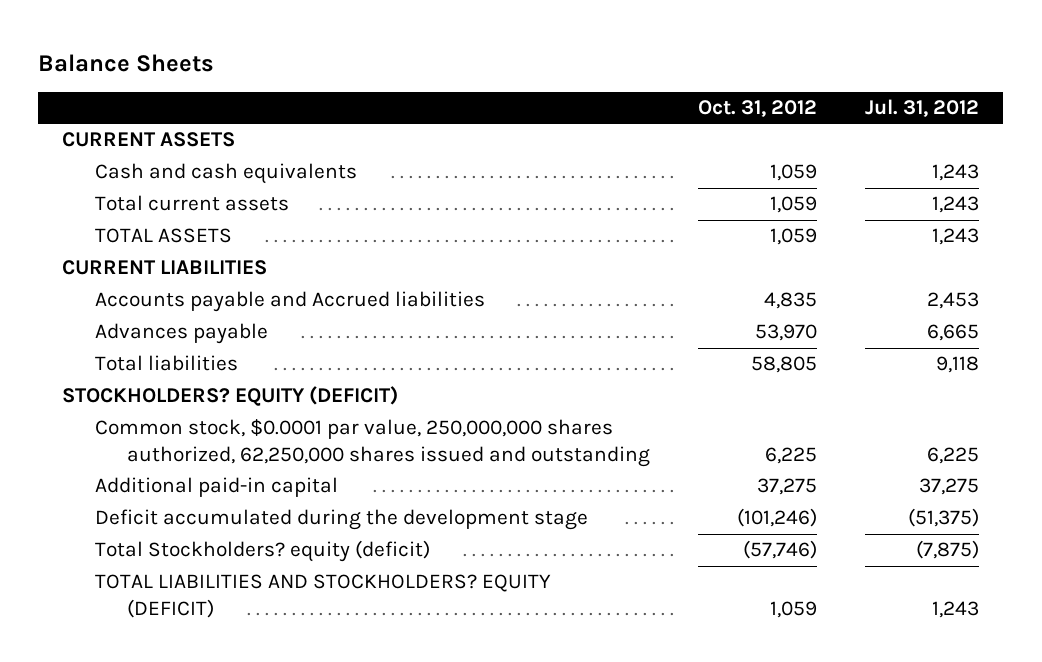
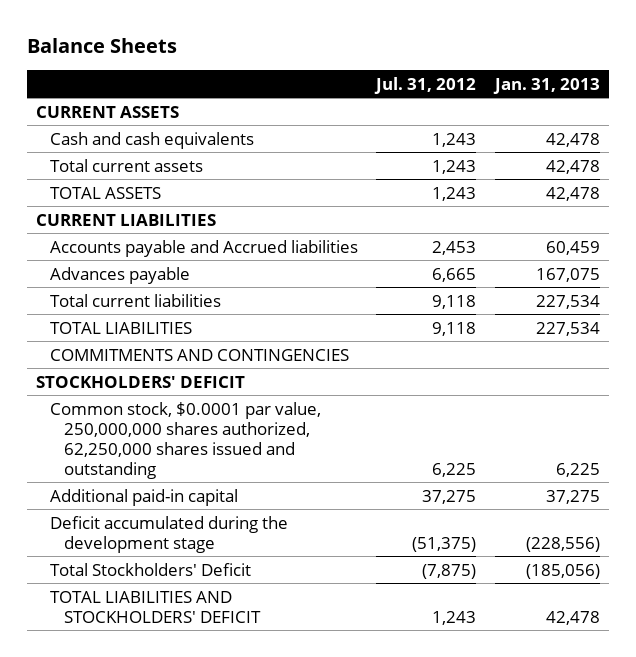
- | Oct. 31, 2012 | Jul. 31, 2012
+ | Jul. 31, 2012 | Jan. 31, 2013
- Total liabilities | 58,805 | 9,118
- STOCKHOLDERS? EQUITY (DEFICIT)
+ Total current liabilities | 9,118 | 227,534
+ TOTAL LIABILITIES | 9,118 | 227,534
+ COMMITMENTS AND CONTINGENCIES
+ STOCKHOLDERS' DEFICIT
- Total Stockholders? equity (deficit) | (57,746) | (7,875)
- TOTAL LIABILITIES AND STOCKHOLDERS? EQUITY (DEFICIT) | 1,059 | 1,243
+ Total Stockholders' Deficit | (7,875) | (185,056)
+ TOTAL LIABILITIES AND STOCKHOLDERS' DEFICIT | 1,243 | 42,478

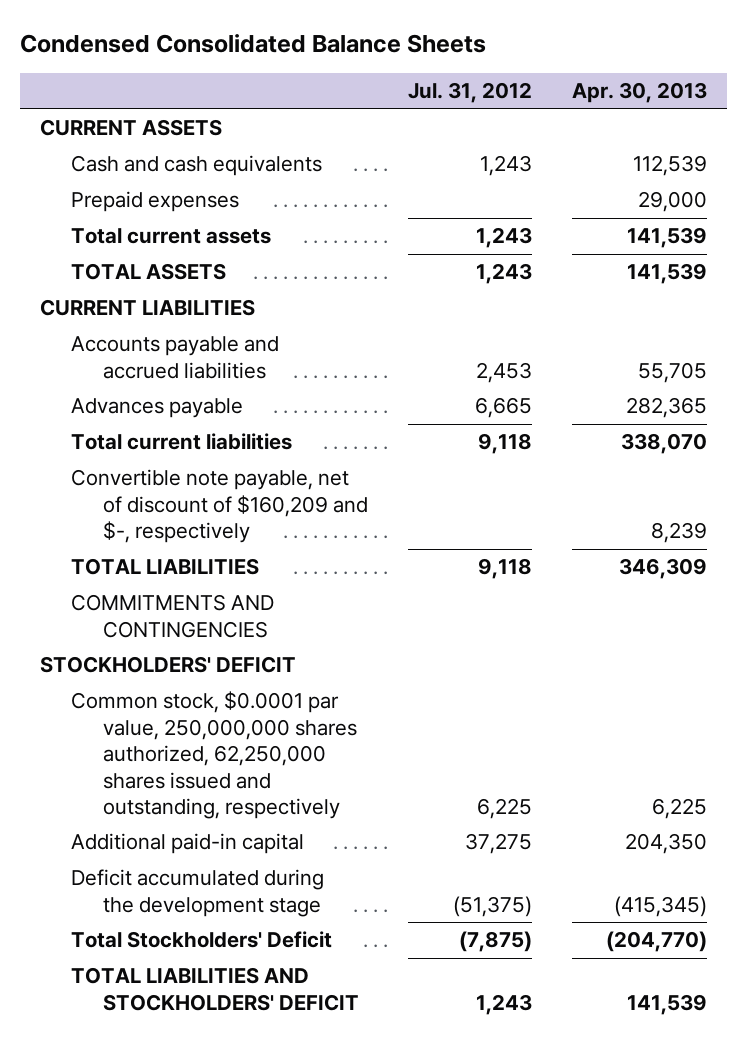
- Balance Sheets
+ Condensed Consolidated Balance Sheets
- | Jul. 31, 2012 | Jan. 31, 2013
+ | Jul. 31, 2012 | Apr. 30, 2013
+ Prepaid expenses | | 29,000
- Accounts payable and Accrued liabilities | 2,453 | 60,459
+ Accounts payable and accrued liabilities | 2,453 | 55,705
+ Convertible note payable, net of discount of $160,209 and $-, respectively | | 8,239
- Common stock, $0.0001 par value, 250,000,000 shares authorized, 62,250,000 shares issued and outstanding | 6,225 | 6,225
+ Common stock, $0.0001 par value, 250,000,000 shares authorized, 62,250,000 shares issued and outstanding, respectively | 6,225 | 6,225

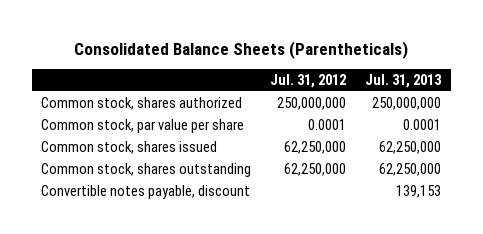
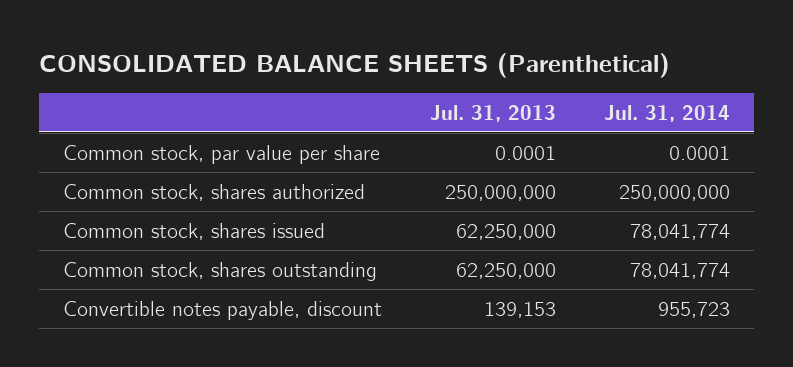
- Consolidated Balance Sheets (Parentheticals)
+ CONSOLIDATED BALANCE SHEETS (Parenthetical)
- | Jul. 31, 2012 | Jul. 31, 2013
+ | Jul. 31, 2013 | Jul. 31, 2014
moved down: Common stock, shares authorized | 250,000,000 | 250,000,000

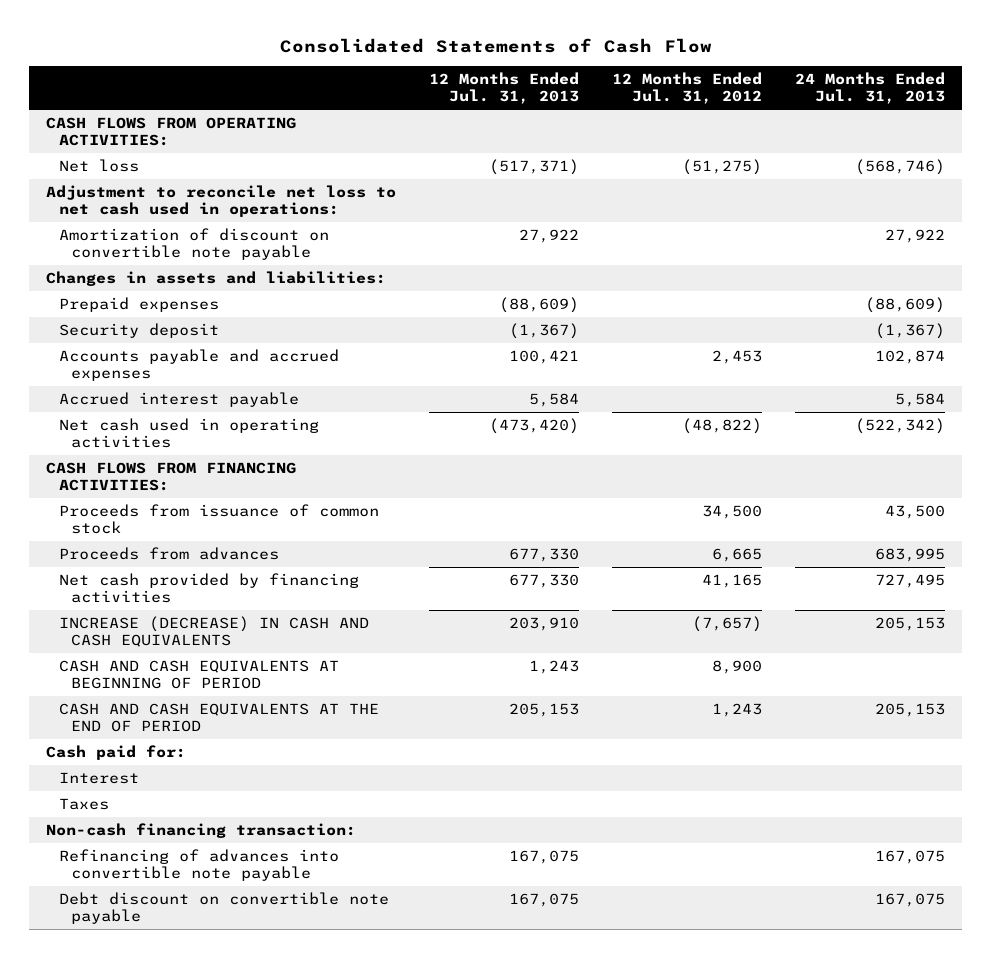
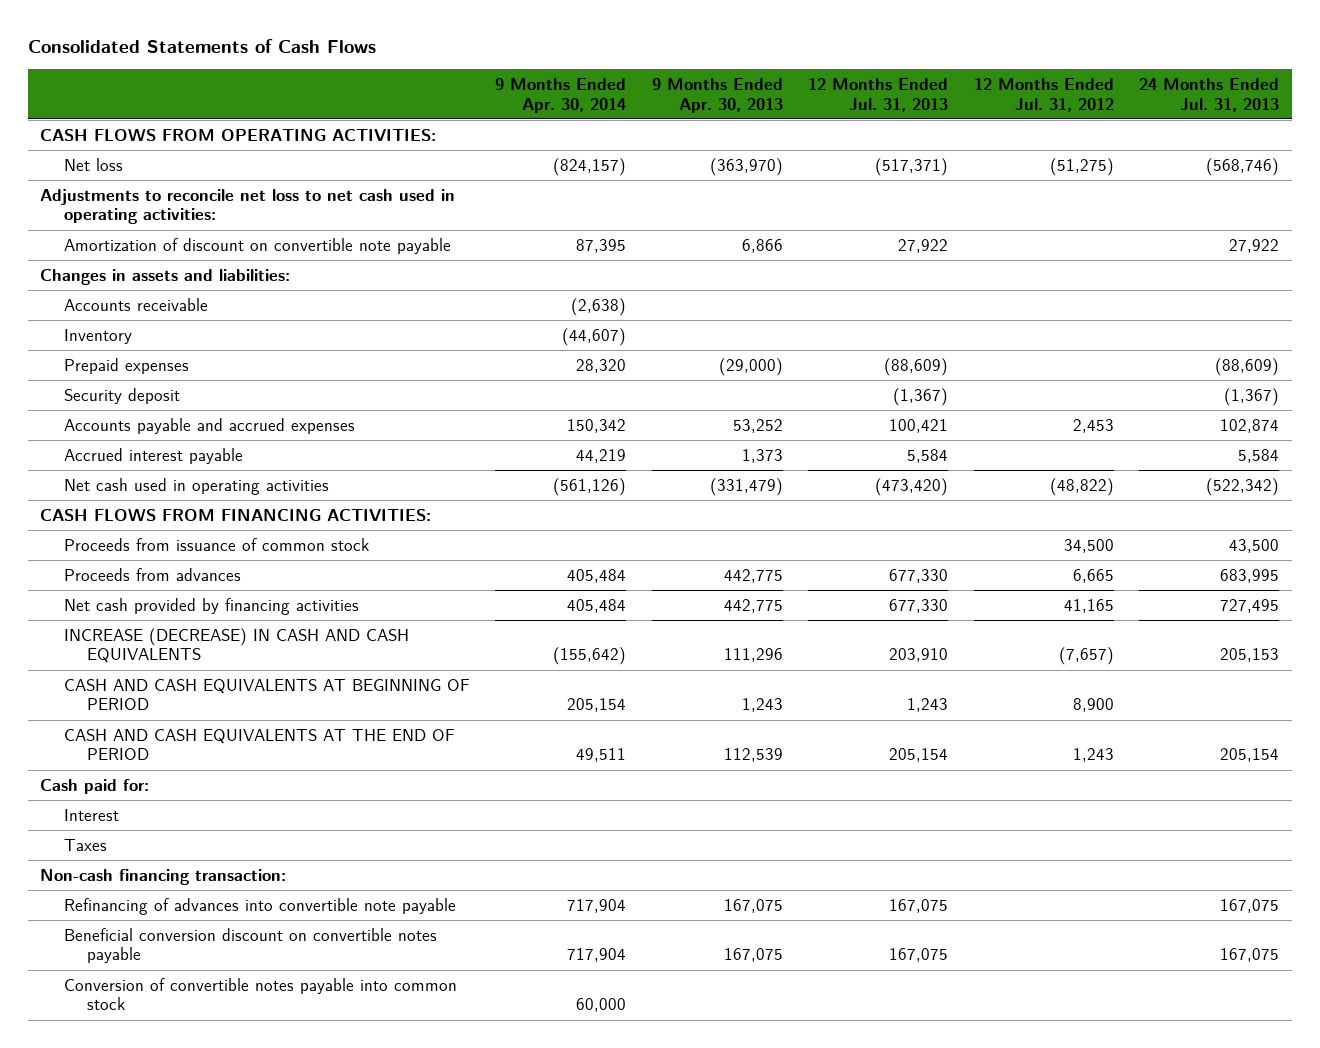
- Consolidated Statements of Cash Flow
+ Consolidated Statements of Cash Flows
- | 12 Months Ended Jul. 31, 2013 | 12 Months Ended Jul. 31, 2012 | 24 Months Ended Jul. 31, 2013
+ | 9 Months Ended Apr. 30, 2014 | 9 Months Ended Apr. 30, 2013 | 12 Months Ended Jul. 31, 2013 | 12 Months Ended Jul. 31, 2012 | 24 Months Ended Jul. 31, 2013
- Adjustment to reconcile net loss to net cash used in operations:
+ Adjustments to reconcile net loss to net cash used in operating activities:
+ Accounts receivable | (2,638) | | | |
+ Inventory | (44,607) | | | |
- CASH AND CASH EQUIVALENTS AT THE END OF PERIOD | 205,153 | 1,243 | 205,153
+ CASH AND CASH EQUIVALENTS AT THE END OF PERIOD | 49,511 | 112,539 | 205,154 | 1,243 | 205,154
- Debt discount on convertible note payable | 167,075 | | 167,075
+ Beneficial conversion discount on convertible notes payable | 717,904 | 167,075 | 167,075 | | 167,075
+ Conversion of convertible notes payable into common stock | 60,000 | | | |

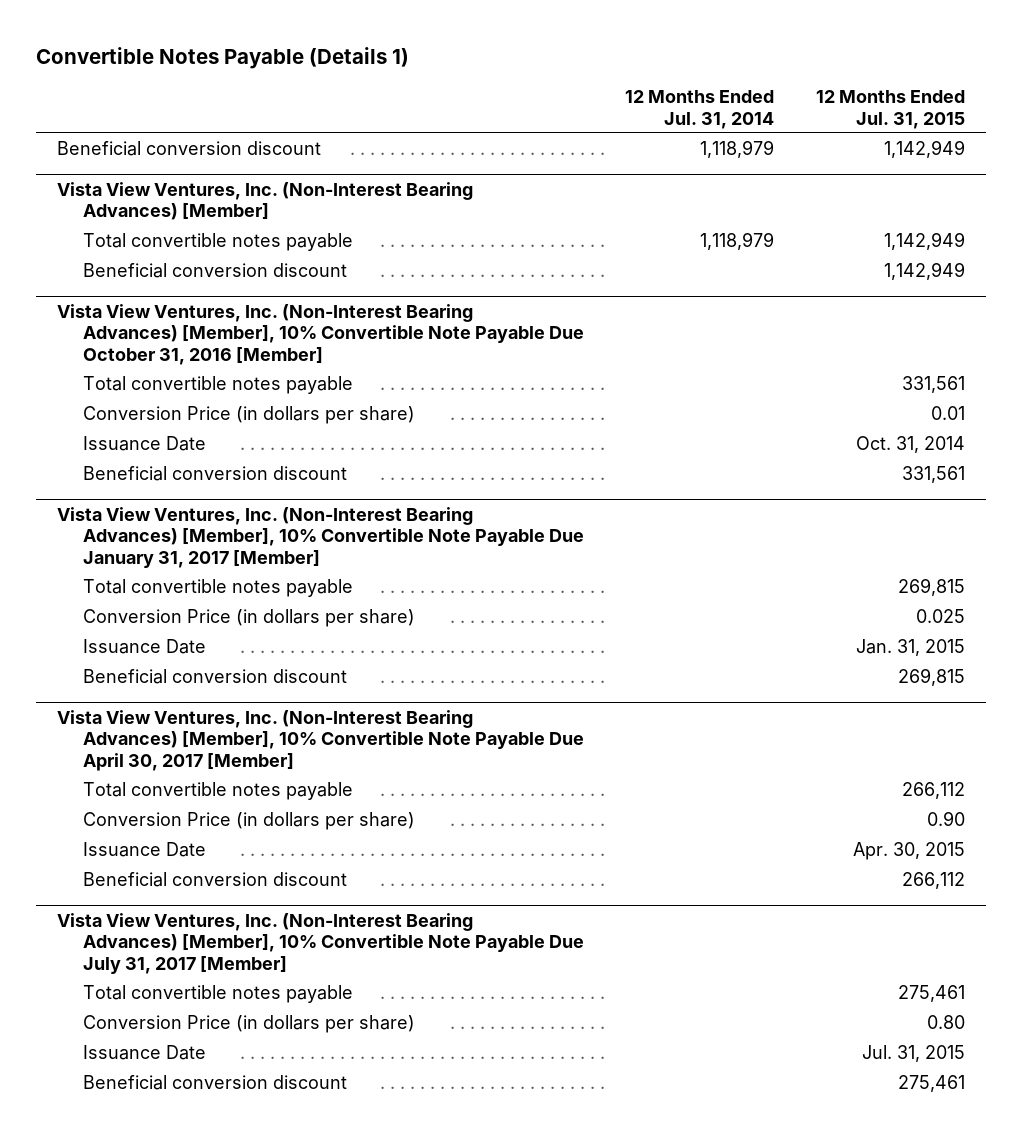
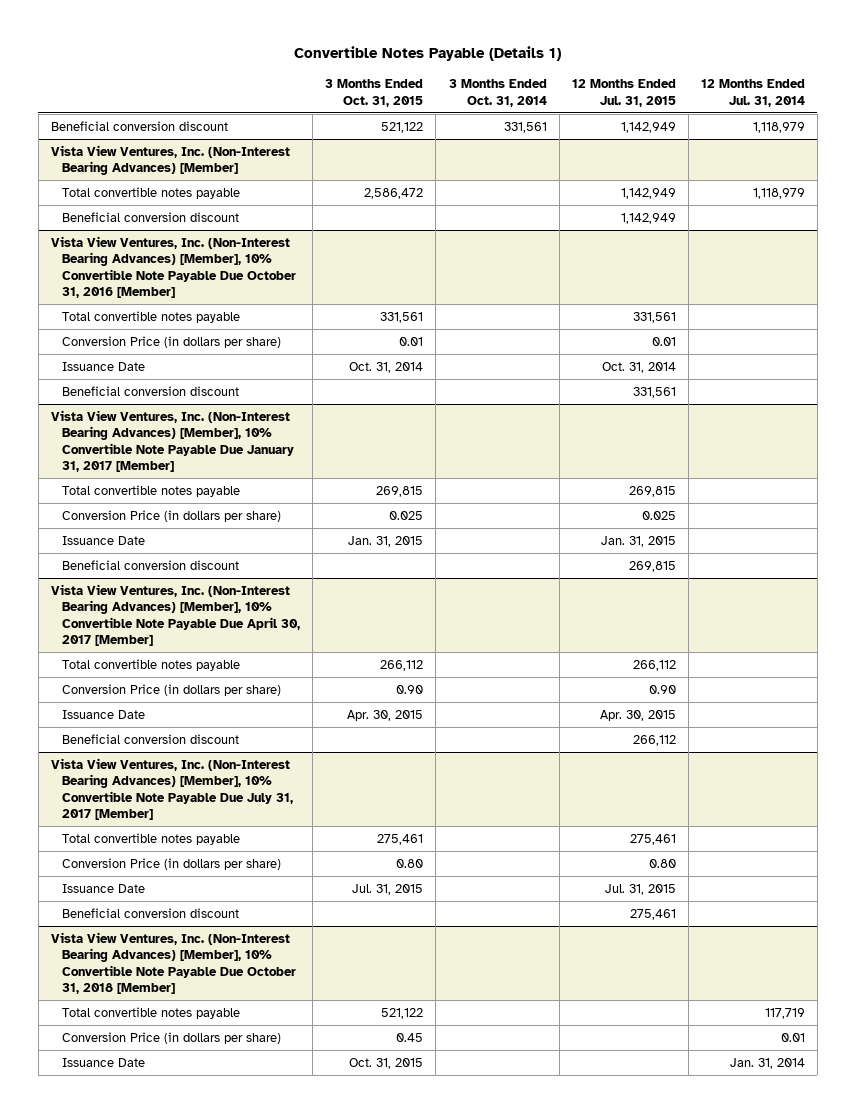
- | 12 Months Ended Jul. 31, 2014 | 12 Months Ended Jul. 31, 2015
+ | 3 Months Ended Oct. 31, 2015 | 3 Months Ended Oct. 31, 2014 | 12 Months Ended Jul. 31, 2015 | 12 Months Ended Jul. 31, 2014
+ Vista View Ventures, Inc. (Non-Interest Bearing Advances) [Member], 10% Convertible Note Payable Due October 31, 2018 [Member]
+ Total convertible notes payable | 521,122 | | | 117,719
+ Conversion Price (in dollars per share) | 0.45 | | | 0.01
+ Issuance Date | Oct. 31, 2015 | | | Jan. 31, 2014

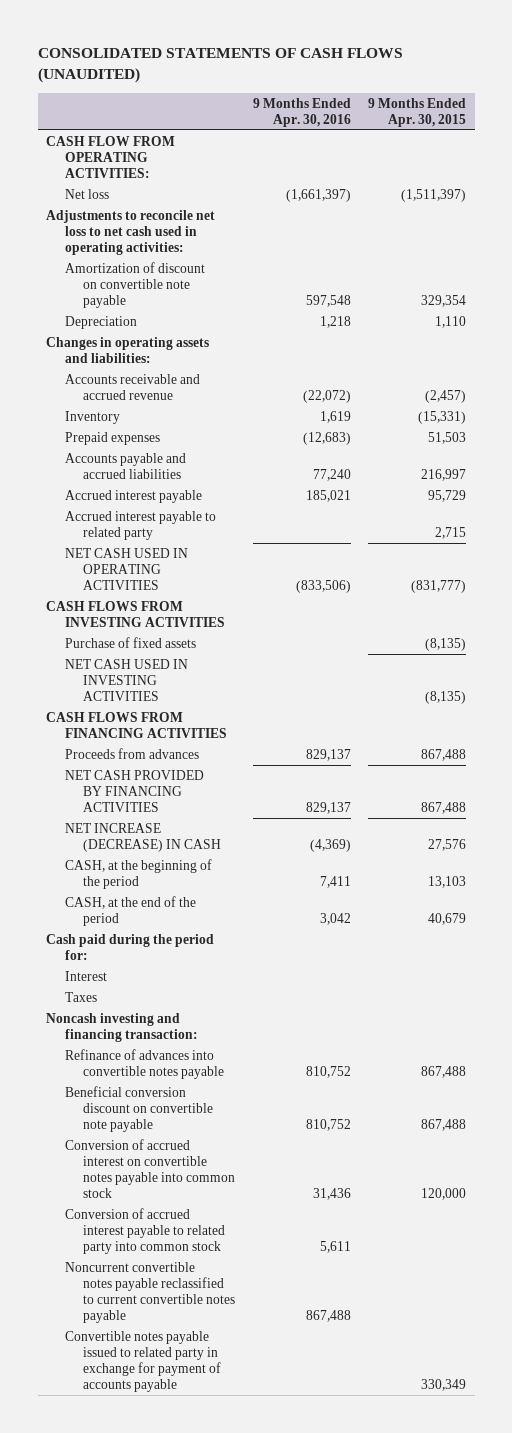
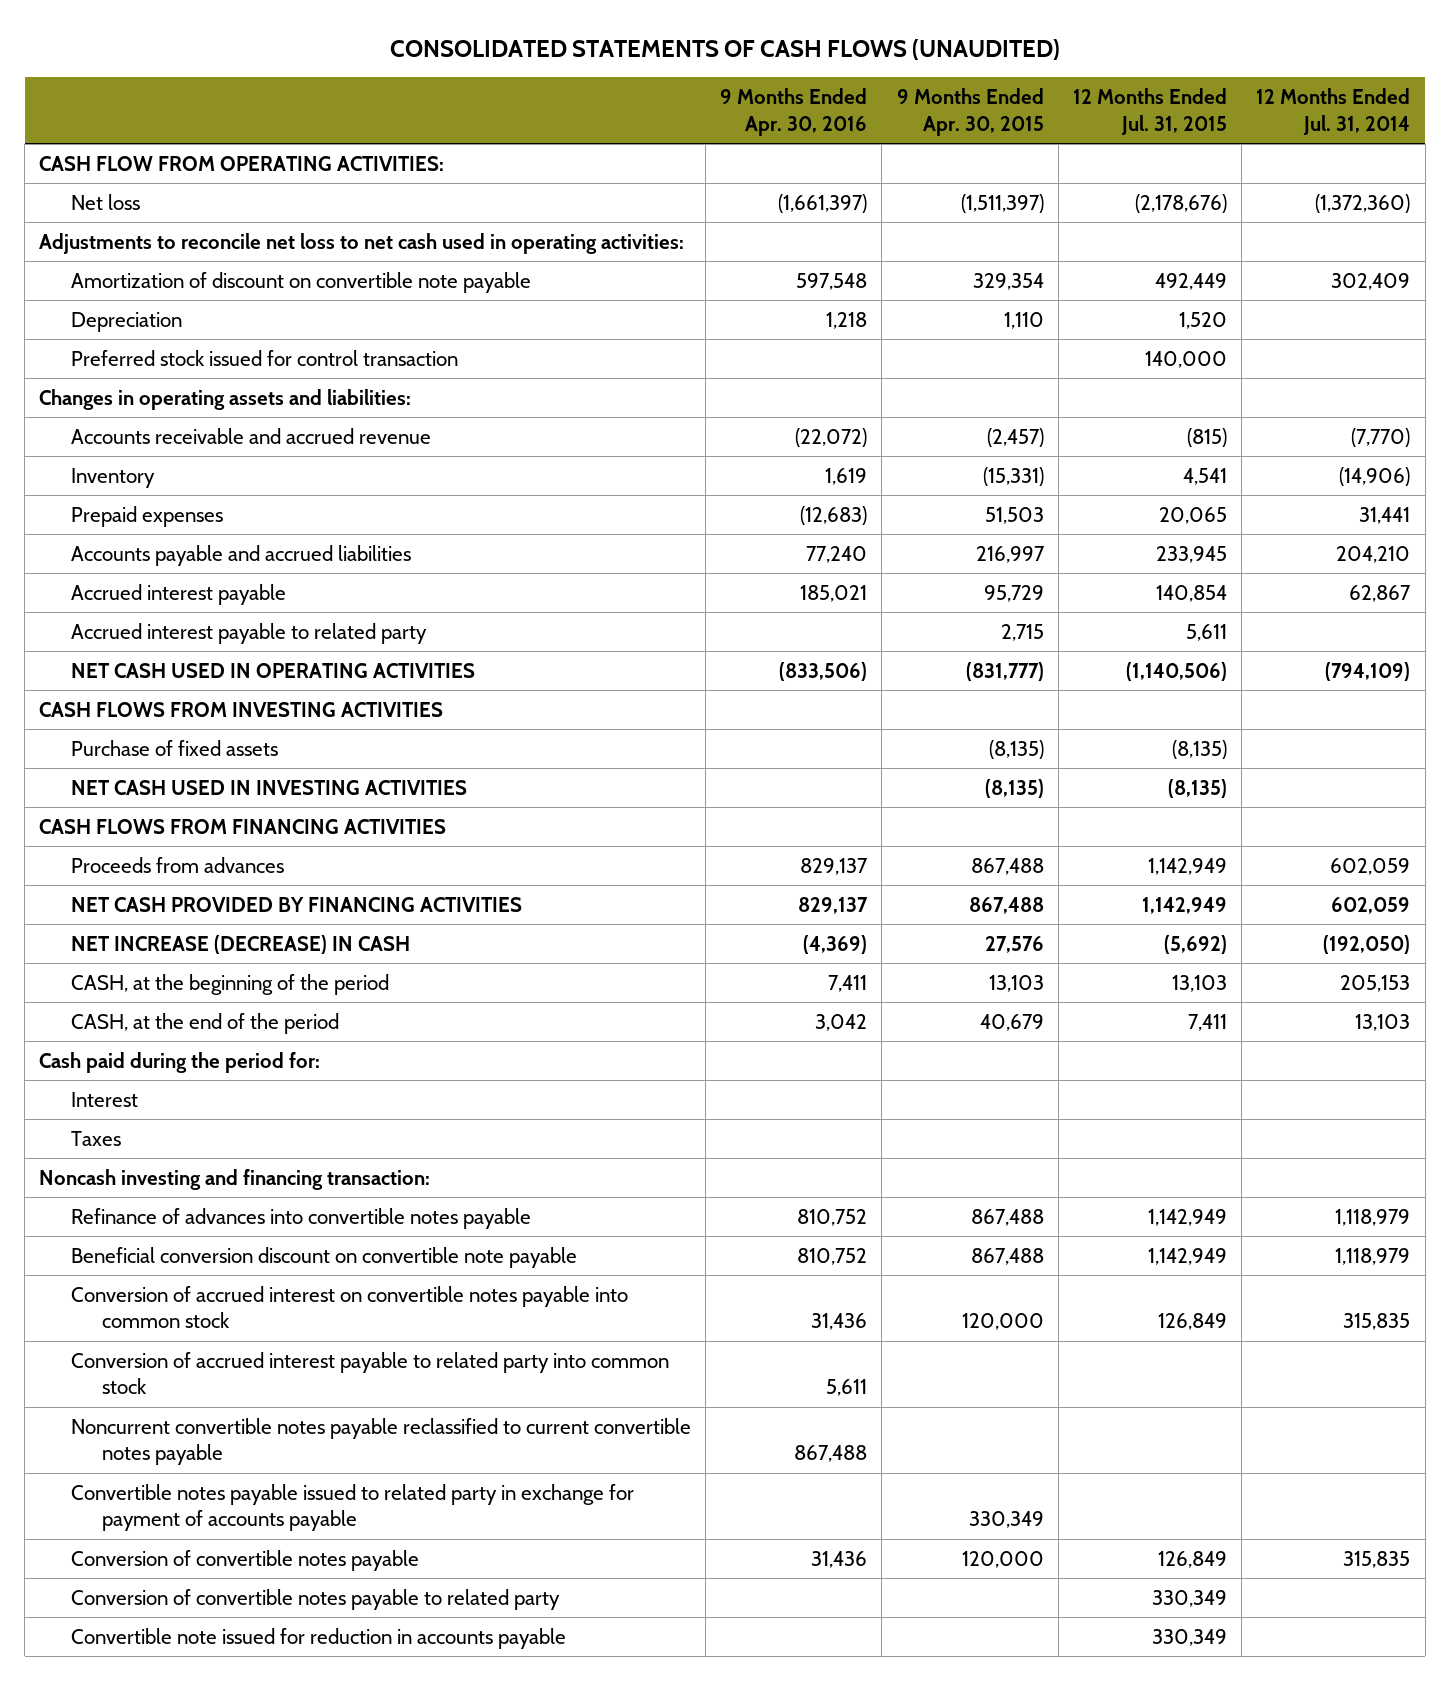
- | 9 Months Ended Apr. 30, 2016 | 9 Months Ended Apr. 30, 2015
+ | 9 Months Ended Apr. 30, 2016 | 9 Months Ended Apr. 30, 2015 | 12 Months Ended Jul. 31, 2015 | 12 Months Ended Jul. 31, 2014
+ Preferred stock issued for control transaction | | | 140,000 |
+ Conversion of convertible notes payable | 31,436 | 120,000 | 126,849 | 315,835
+ Conversion of convertible notes payable to related party | | | 330,349 |
+ Convertible note issued for reduction in accounts payable | | | 330,349 |

